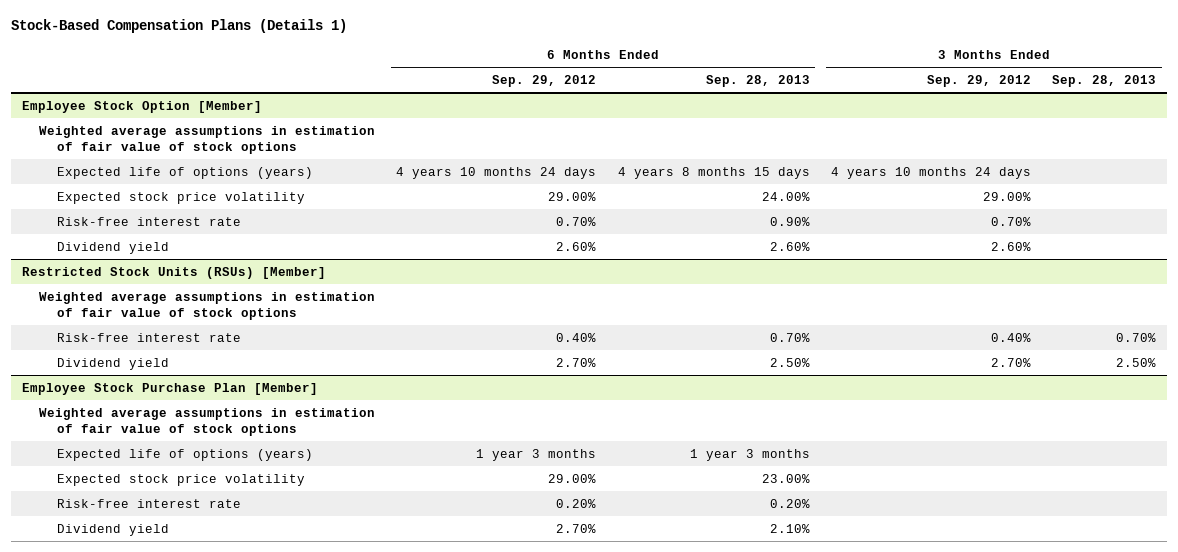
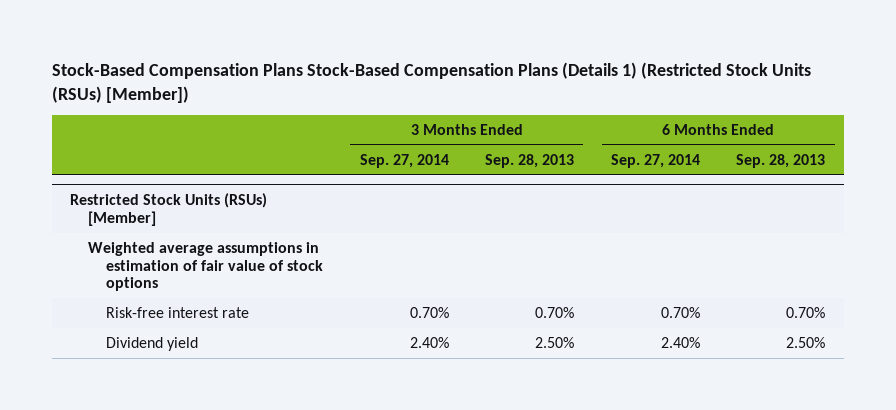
- Stock-Based Compensation Plans (Details 1)
+ Stock-Based Compensation Plans Stock-Based Compensation Plans (Details 1) (Restricted Stock Units (RSUs) [Member])
- | 6 Months Ended Sep. 29, 2012 | 6 Months Ended Sep. 28, 2013 | 3 Months Ended Sep. 29, 2012 | 3 Months Ended Sep. 28, 2013
+ | 3 Months Ended Sep. 27, 2014 | 3 Months Ended Sep. 28, 2013 | 6 Months Ended Sep. 27, 2014 | 6 Months Ended Sep. 28, 2013
- Employee Stock Option [Member]
- Weighted average assumptions in estimation of fair value of stock options
- Expected life of options (years) | 4 years 10 months 24 days | 4 years 8 months 15 days | 4 years 10 months 24 days |
- Expected stock price volatility | 29.00% | 24.00% | 29.00% |
- Risk-free interest rate | 0.70% | 0.90% | 0.70% |
- Dividend yield | 2.60% | 2.60% | 2.60% |
- Employee Stock Purchase Plan [Member]
- Weighted average assumptions in estimation of fair value of stock options
- Expected life of options (years) | 1 year 3 months | 1 year 3 months | |
- Expected stock price volatility | 29.00% | 23.00% | |
- Risk-free interest rate | 0.20% | 0.20% | |
- Dividend yield | 2.70% | 2.10% | |

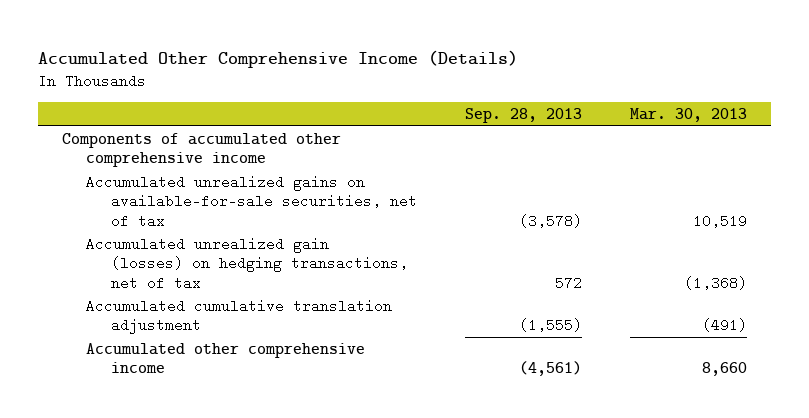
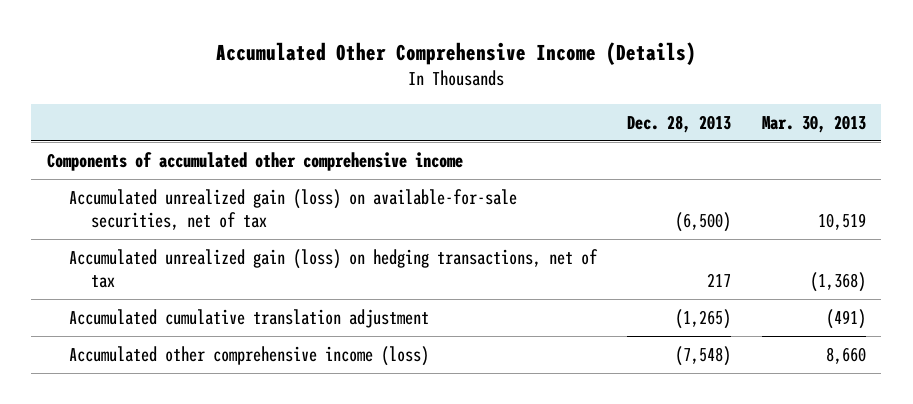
- | Sep. 28, 2013 | Mar. 30, 2013
+ | Dec. 28, 2013 | Mar. 30, 2013
- Accumulated unrealized gains on available-for-sale securities, net of tax | (3,578) | 10,519
- Accumulated unrealized gain (losses) on hedging transactions, net of tax | 572 | (1,368)
+ Accumulated unrealized gain (loss) on available-for-sale securities, net of tax | (6,500) | 10,519
+ Accumulated unrealized gain (loss) on hedging transactions, net of tax | 217 | (1,368)
- Accumulated other comprehensive income | (4,561) | 8,660
+ Accumulated other comprehensive income (loss) | (7,548) | 8,660

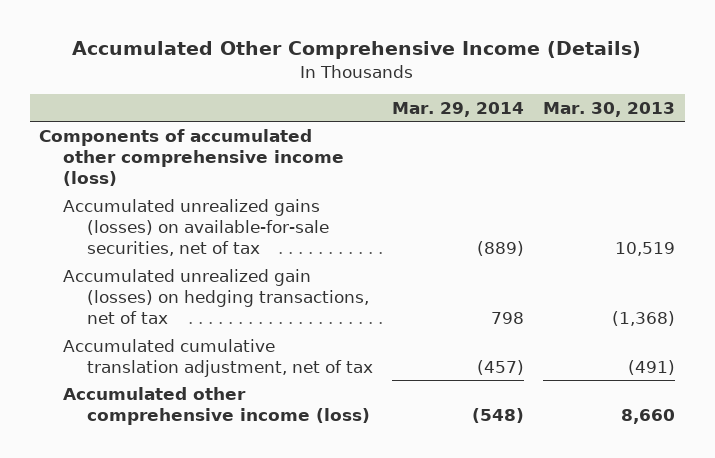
- | Dec. 28, 2013 | Mar. 30, 2013
+ | Mar. 29, 2014 | Mar. 30, 2013
- Components of accumulated other comprehensive income
- Accumulated unrealized gain (loss) on available-for-sale securities, net of tax | (6,500) | 10,519
- Accumulated unrealized gain (loss) on hedging transactions, net of tax | 217 | (1,368)
- Accumulated cumulative translation adjustment | (1,265) | (491)
+ Components of accumulated other comprehensive income (loss)
+ Accumulated unrealized gains (losses) on available-for-sale securities, net of tax | (889) | 10,519
+ Accumulated unrealized gain (losses) on hedging transactions, net of tax | 798 | (1,368)
+ Accumulated cumulative translation adjustment, net of tax | (457) | (491)

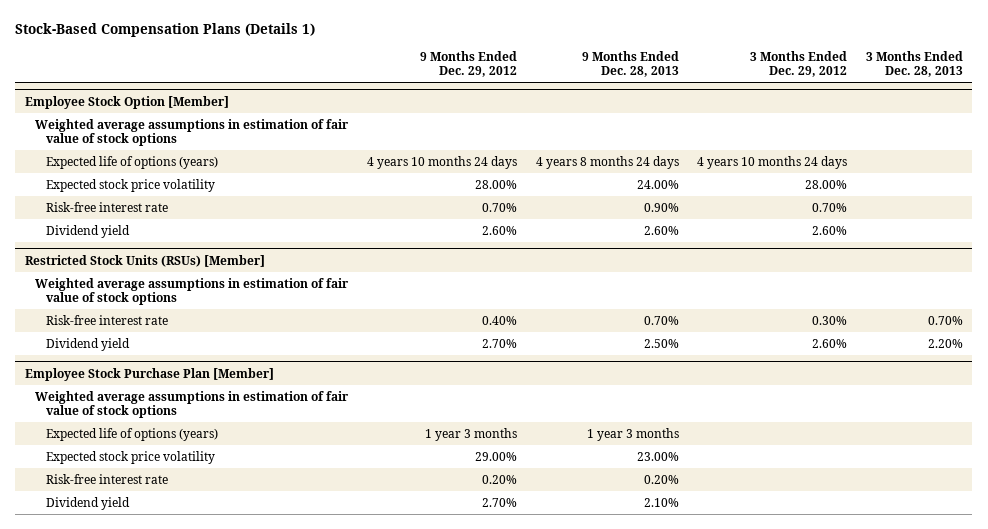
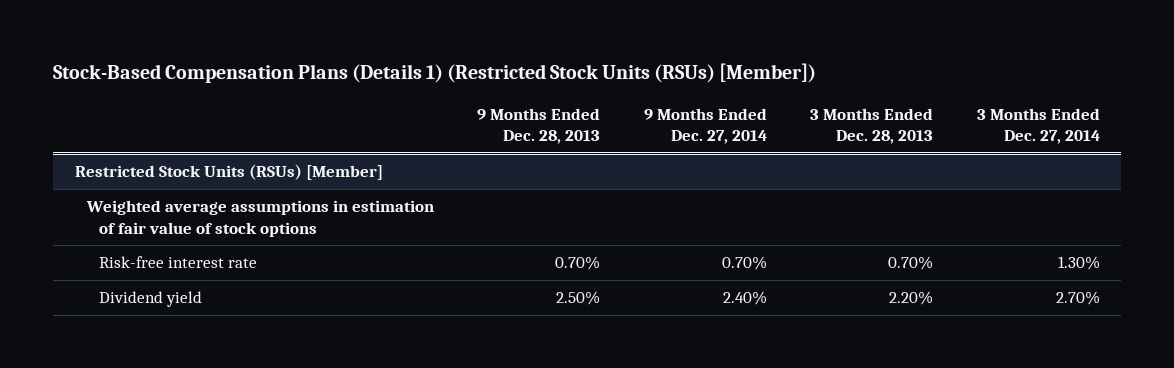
- Stock-Based Compensation Plans (Details 1)
+ Stock-Based Compensation Plans (Details 1) (Restricted Stock Units (RSUs) [Member])
- | 9 Months Ended Dec. 29, 2012 | 9 Months Ended Dec. 28, 2013 | 3 Months Ended Dec. 29, 2012 | 3 Months Ended Dec. 28, 2013
+ | 9 Months Ended Dec. 28, 2013 | 9 Months Ended Dec. 27, 2014 | 3 Months Ended Dec. 28, 2013 | 3 Months Ended Dec. 27, 2014
- Employee Stock Option [Member]
- Weighted average assumptions in estimation of fair value of stock options
- Expected life of options (years) | 4 years 10 months 24 days | 4 years 8 months 24 days | 4 years 10 months 24 days |
- Expected stock price volatility | 28.00% | 24.00% | 28.00% |
- Risk-free interest rate | 0.70% | 0.90% | 0.70% |
- Dividend yield | 2.60% | 2.60% | 2.60% |
- Employee Stock Purchase Plan [Member]
- Weighted average assumptions in estimation of fair value of stock options
- Expected life of options (years) | 1 year 3 months | 1 year 3 months | |
- Expected stock price volatility | 29.00% | 23.00% | |
- Risk-free interest rate | 0.20% | 0.20% | |
- Dividend yield | 2.70% | 2.10% | |

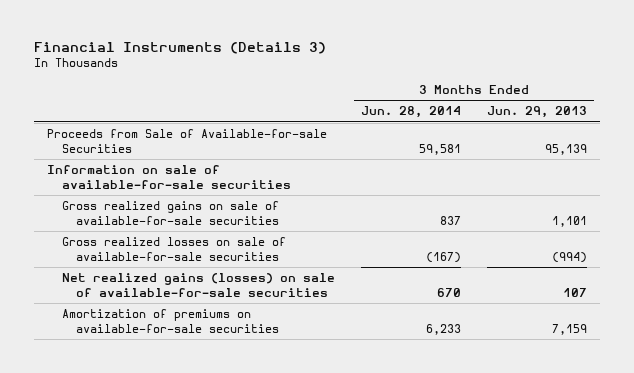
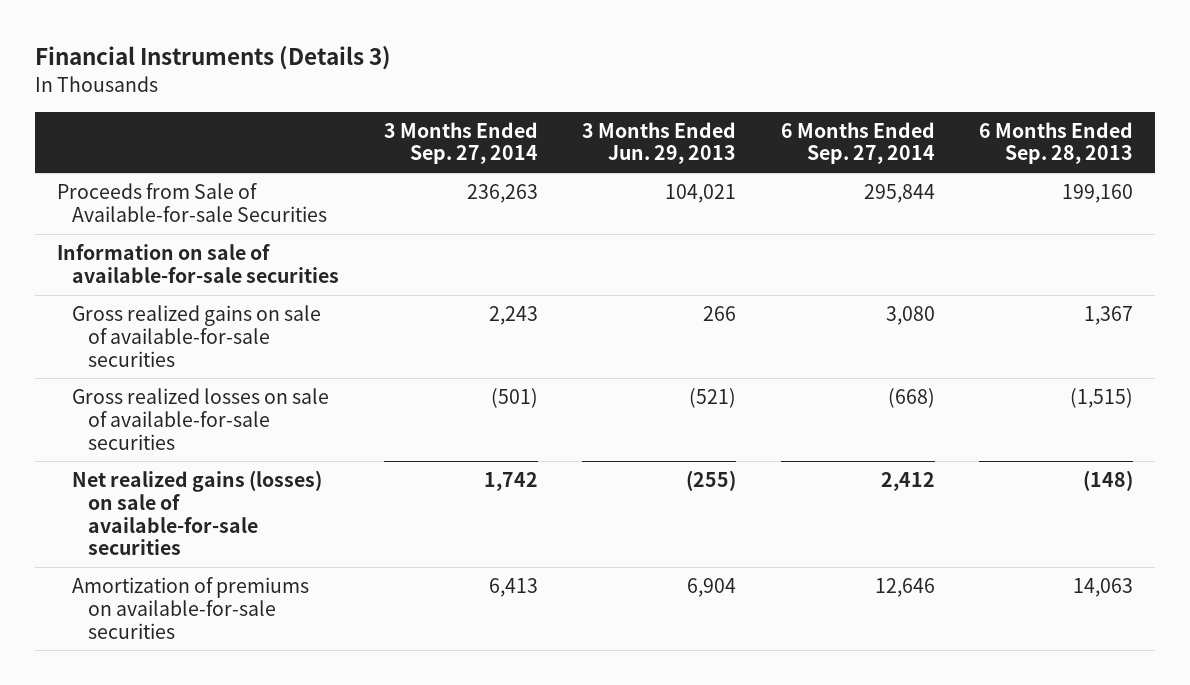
- | 3 Months Ended Jun. 28, 2014 | 3 Months Ended Jun. 29, 2013
+ | 3 Months Ended Sep. 27, 2014 | 3 Months Ended Jun. 29, 2013 | 6 Months Ended Sep. 27, 2014 | 6 Months Ended Sep. 28, 2013
- Proceeds from Sale of Available-for-sale Securities | 59,581 | 95,139
+ Proceeds from Sale of Available-for-sale Securities | 236,263 | 104,021 | 295,844 | 199,160
- Gross realized gains on sale of available-for-sale securities | 837 | 1,101
- Gross realized losses on sale of available-for-sale securities | (167) | (994)
- Net realized gains (losses) on sale of available-for-sale securities | 670 | 107
- Amortization of premiums on available-for-sale securities | 6,233 | 7,159
+ Gross realized gains on sale of available-for-sale securities | 2,243 | 266 | 3,080 | 1,367
+ Gross realized losses on sale of available-for-sale securities | (501) | (521) | (668) | (1,515)
+ Net realized gains (losses) on sale of available-for-sale securities | 1,742 | (255) | 2,412 | (148)
+ Amortization of premiums on available-for-sale securities | 6,413 | 6,904 | 12,646 | 14,063

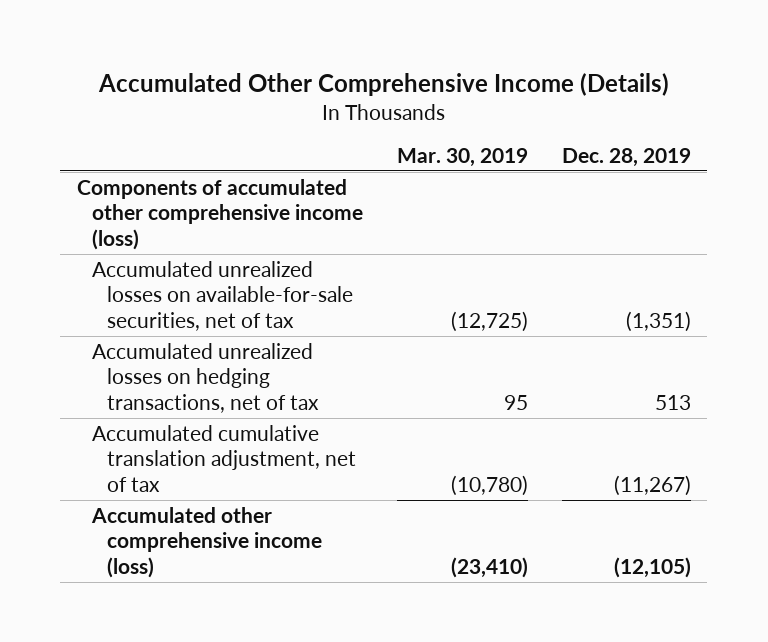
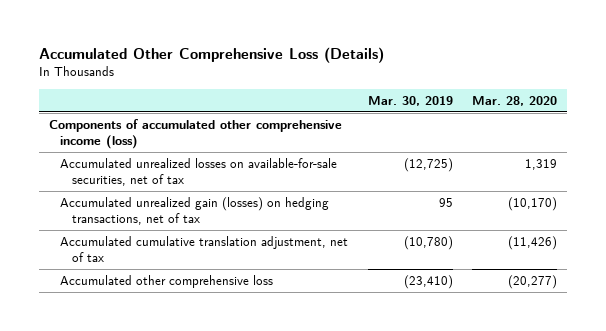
- Accumulated Other Comprehensive Income (Details)
+ Accumulated Other Comprehensive Loss (Details)
- | Mar. 30, 2019 | Dec. 28, 2019
+ | Mar. 30, 2019 | Mar. 28, 2020
- Accumulated unrealized losses on hedging transactions, net of tax | 95 | 513
+ Accumulated unrealized gain (losses) on hedging transactions, net of tax | 95 | (10,170)
- Accumulated other comprehensive income (loss) | (23,410) | (12,105)
+ Accumulated other comprehensive loss | (23,410) | (20,277)

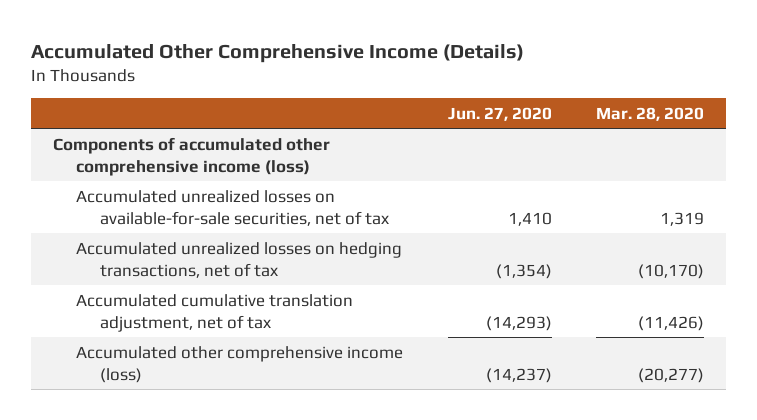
- Accumulated Other Comprehensive Loss (Details)
+ Accumulated Other Comprehensive Income (Details)
- | Mar. 30, 2019 | Mar. 28, 2020
+ | Jun. 27, 2020 | Mar. 28, 2020
- Accumulated unrealized gain (losses) on hedging transactions, net of tax | 95 | (10,170)
+ Accumulated unrealized losses on hedging transactions, net of tax | (1,354) | (10,170)
- Accumulated other comprehensive loss | (23,410) | (20,277)
+ Accumulated other comprehensive income (loss) | (14,237) | (20,277)

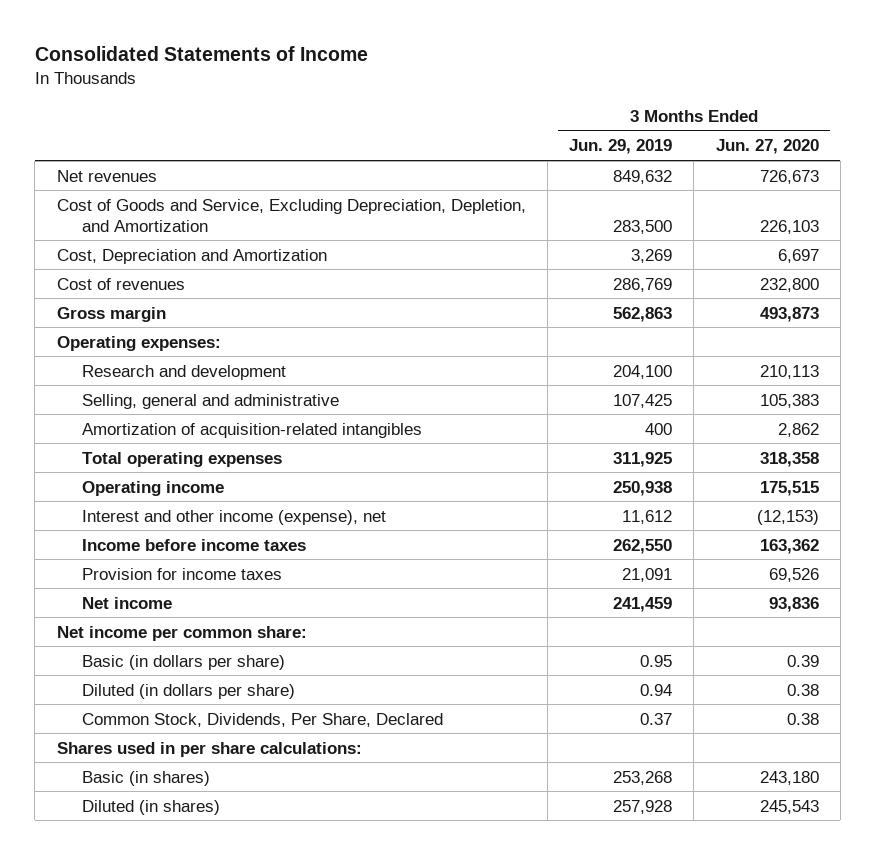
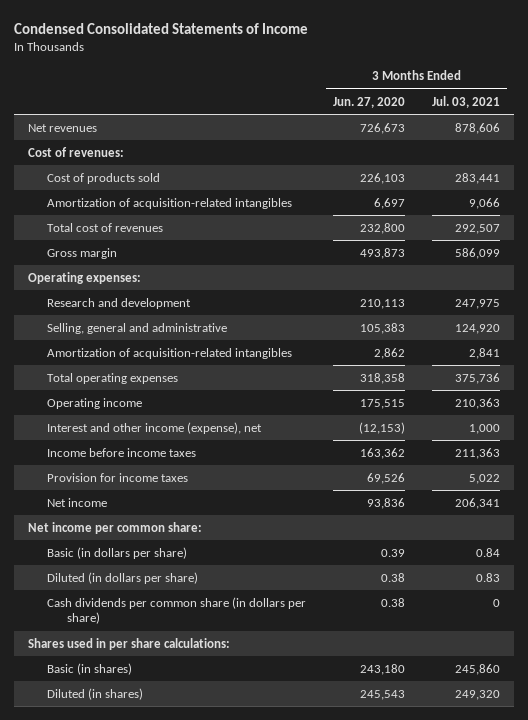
- Consolidated Statements of Income
+ Condensed Consolidated Statements of Income
- | 3 Months Ended Jun. 29, 2019 | 3 Months Ended Jun. 27, 2020
+ | 3 Months Ended Jun. 27, 2020 | 3 Months Ended Jul. 03, 2021
- Cost of Goods and Service, Excluding Depreciation, Depletion, and Amortization | 283,500 | 226,103
- Cost, Depreciation and Amortization | 3,269 | 6,697
- Cost of revenues | 286,769 | 232,800
+ Cost of revenues:
+ Cost of products sold | 226,103 | 283,441
+ Amortization of acquisition-related intangibles | 6,697 | 9,066
+ Total cost of revenues | 232,800 | 292,507
- Common Stock, Dividends, Per Share, Declared | 0.37 | 0.38
+ Cash dividends per common share (in dollars per share) | 0.38 | 0

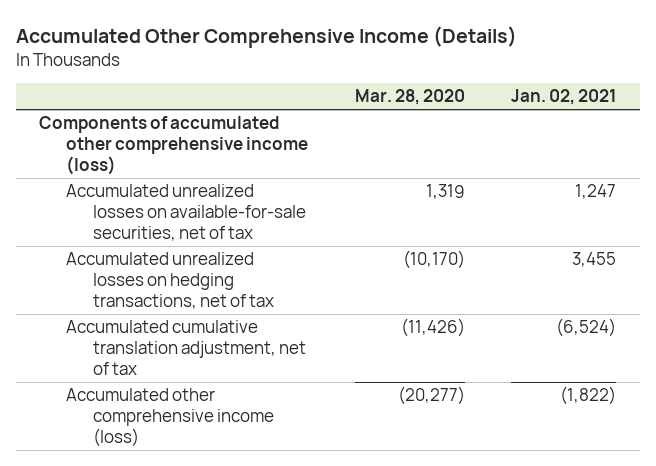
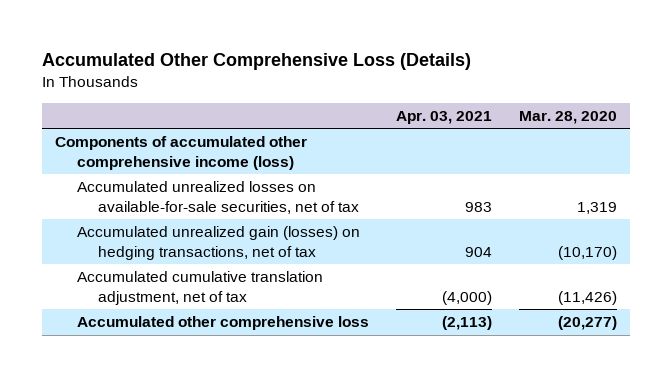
- Accumulated Other Comprehensive Income (Details)
+ Accumulated Other Comprehensive Loss (Details)
- | Mar. 28, 2020 | Jan. 02, 2021
+ | Apr. 03, 2021 | Mar. 28, 2020
- Accumulated unrealized losses on hedging transactions, net of tax | (10,170) | 3,455
+ Accumulated unrealized gain (losses) on hedging transactions, net of tax | 904 | (10,170)
- Accumulated other comprehensive income (loss) | (20,277) | (1,822)
+ Accumulated other comprehensive loss | (2,113) | (20,277)

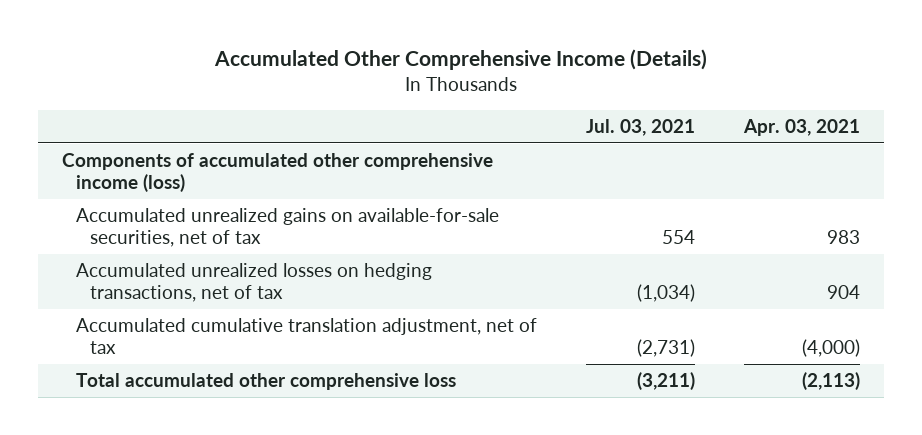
- Accumulated Other Comprehensive Loss (Details)
+ Accumulated Other Comprehensive Income (Details)
- | Apr. 03, 2021 | Mar. 28, 2020
+ | Jul. 03, 2021 | Apr. 03, 2021
- Accumulated unrealized losses on available-for-sale securities, net of tax | 983 | 1,319
- Accumulated unrealized gain (losses) on hedging transactions, net of tax | 904 | (10,170)
+ Accumulated unrealized gains on available-for-sale securities, net of tax | 554 | 983
+ Accumulated unrealized losses on hedging transactions, net of tax | (1,034) | 904
- Accumulated other comprehensive loss | (2,113) | (20,277)
+ Total accumulated other comprehensive loss | (3,211) | (2,113)

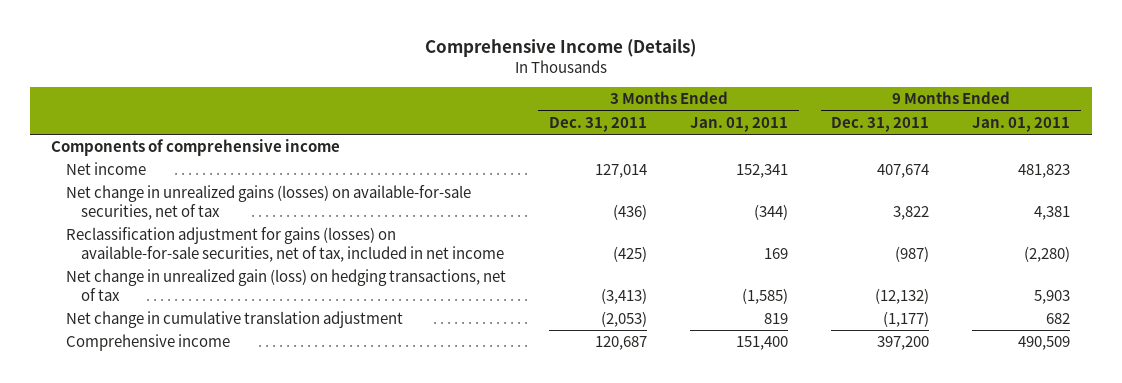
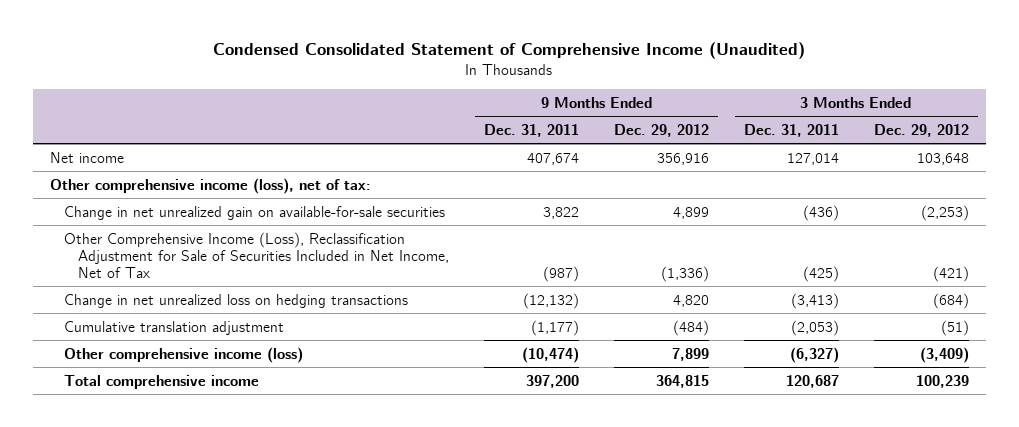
- Comprehensive Income (Details)
+ Condensed Consolidated Statement of Comprehensive Income (Unaudited)
- | 3 Months Ended Dec. 31, 2011 | 3 Months Ended Jan. 01, 2011 | 9 Months Ended Dec. 31, 2011 | 9 Months Ended Jan. 01, 2011
+ | 9 Months Ended Dec. 31, 2011 | 9 Months Ended Dec. 29, 2012 | 3 Months Ended Dec. 31, 2011 | 3 Months Ended Dec. 29, 2012
- Components of comprehensive income
- Net change in unrealized gains (losses) on available-for-sale securities, net of tax | (436) | (344) | 3,822 | 4,381
- Reclassification adjustment for gains (losses) on available-for-sale securities, net of tax, included in net income | (425) | 169 | (987) | (2,280)
- Net change in unrealized gain (loss) on hedging transactions, net of tax | (3,413) | (1,585) | (12,132) | 5,903
- Net change in cumulative translation adjustment | (2,053) | 819 | (1,177) | 682
- Comprehensive income | 120,687 | 151,400 | 397,200 | 490,509
+ Other comprehensive income (loss), net of tax:
+ Change in net unrealized gain on available-for-sale securities | 3,822 | 4,899 | (436) | (2,253)
+ Other Comprehensive Income (Loss), Reclassification Adjustment for Sale of Securities Included in Net Income, Net of Tax | (987) | (1,336) | (425) | (421)
+ Change in net unrealized loss on hedging transactions | (12,132) | 4,820 | (3,413) | (684)
+ Cumulative translation adjustment | (1,177) | (484) | (2,053) | (51)
+ Other comprehensive income (loss) | (10,474) | 7,899 | (6,327) | (3,409)
+ Total comprehensive income | 397,200 | 364,815 | 120,687 | 100,239

